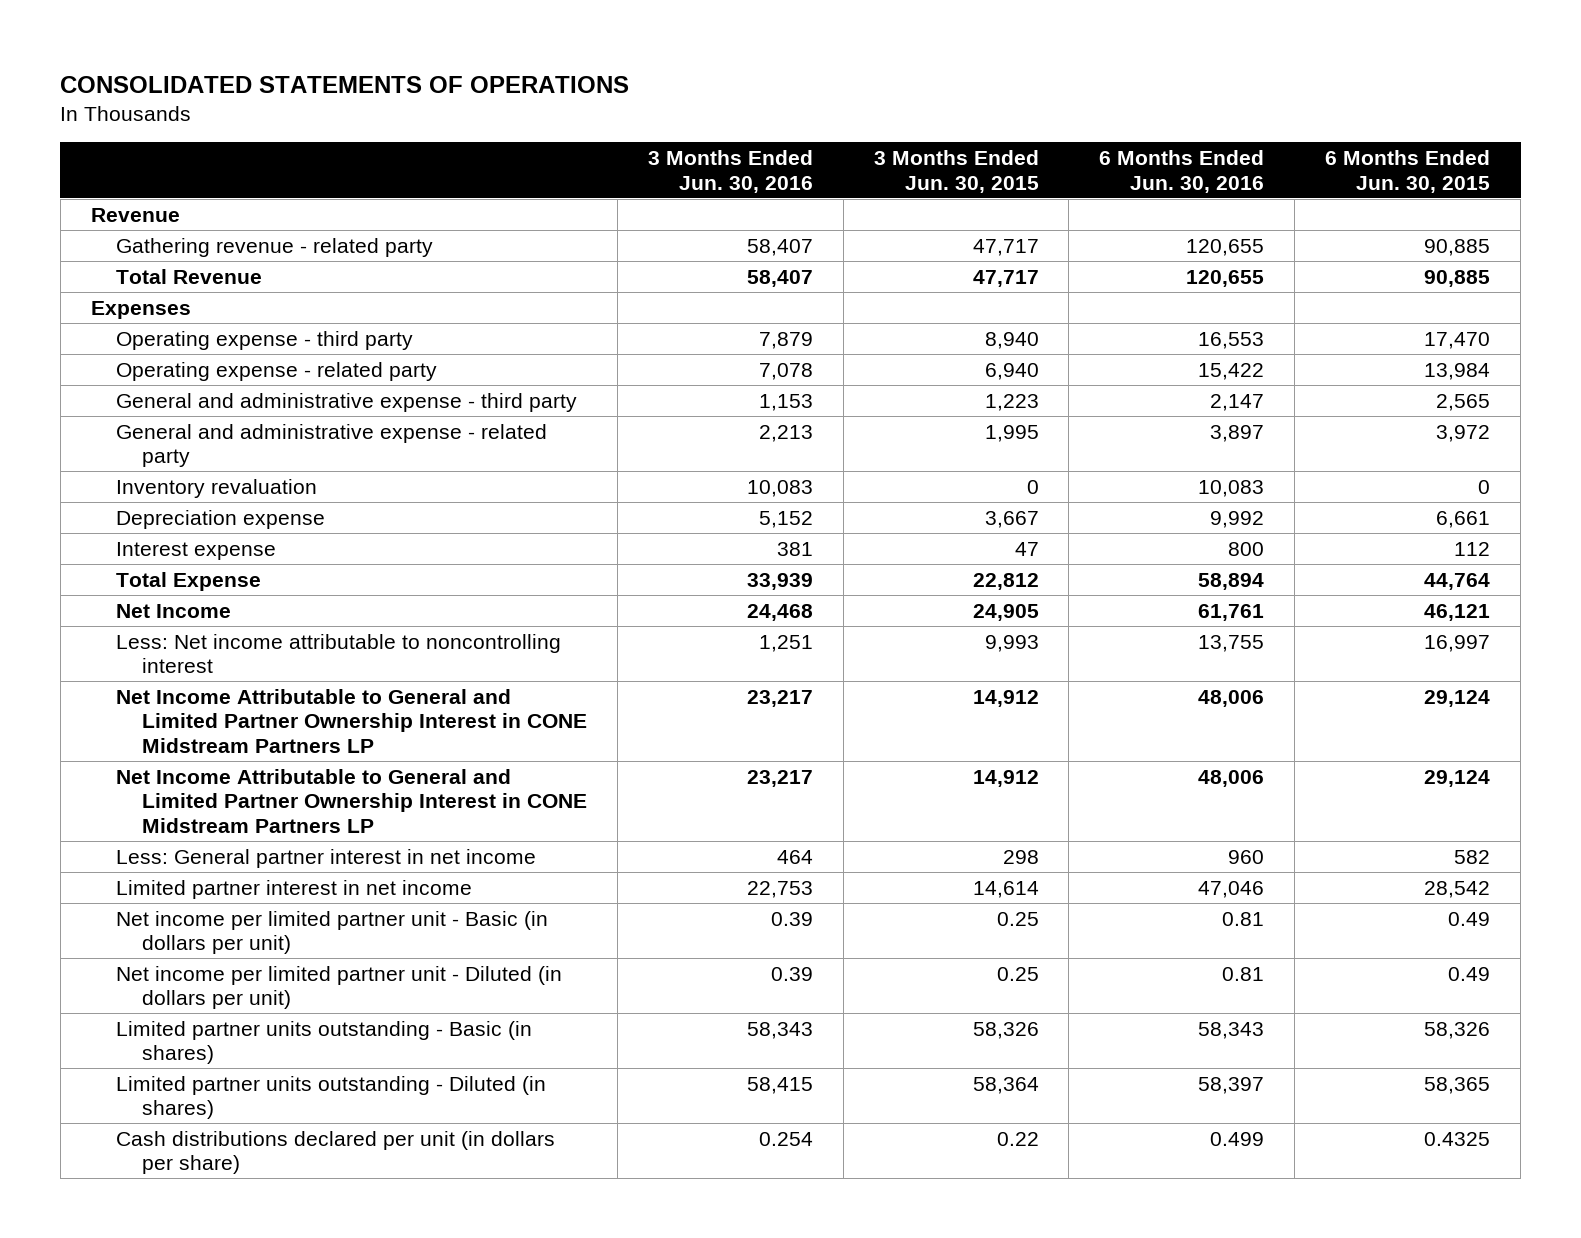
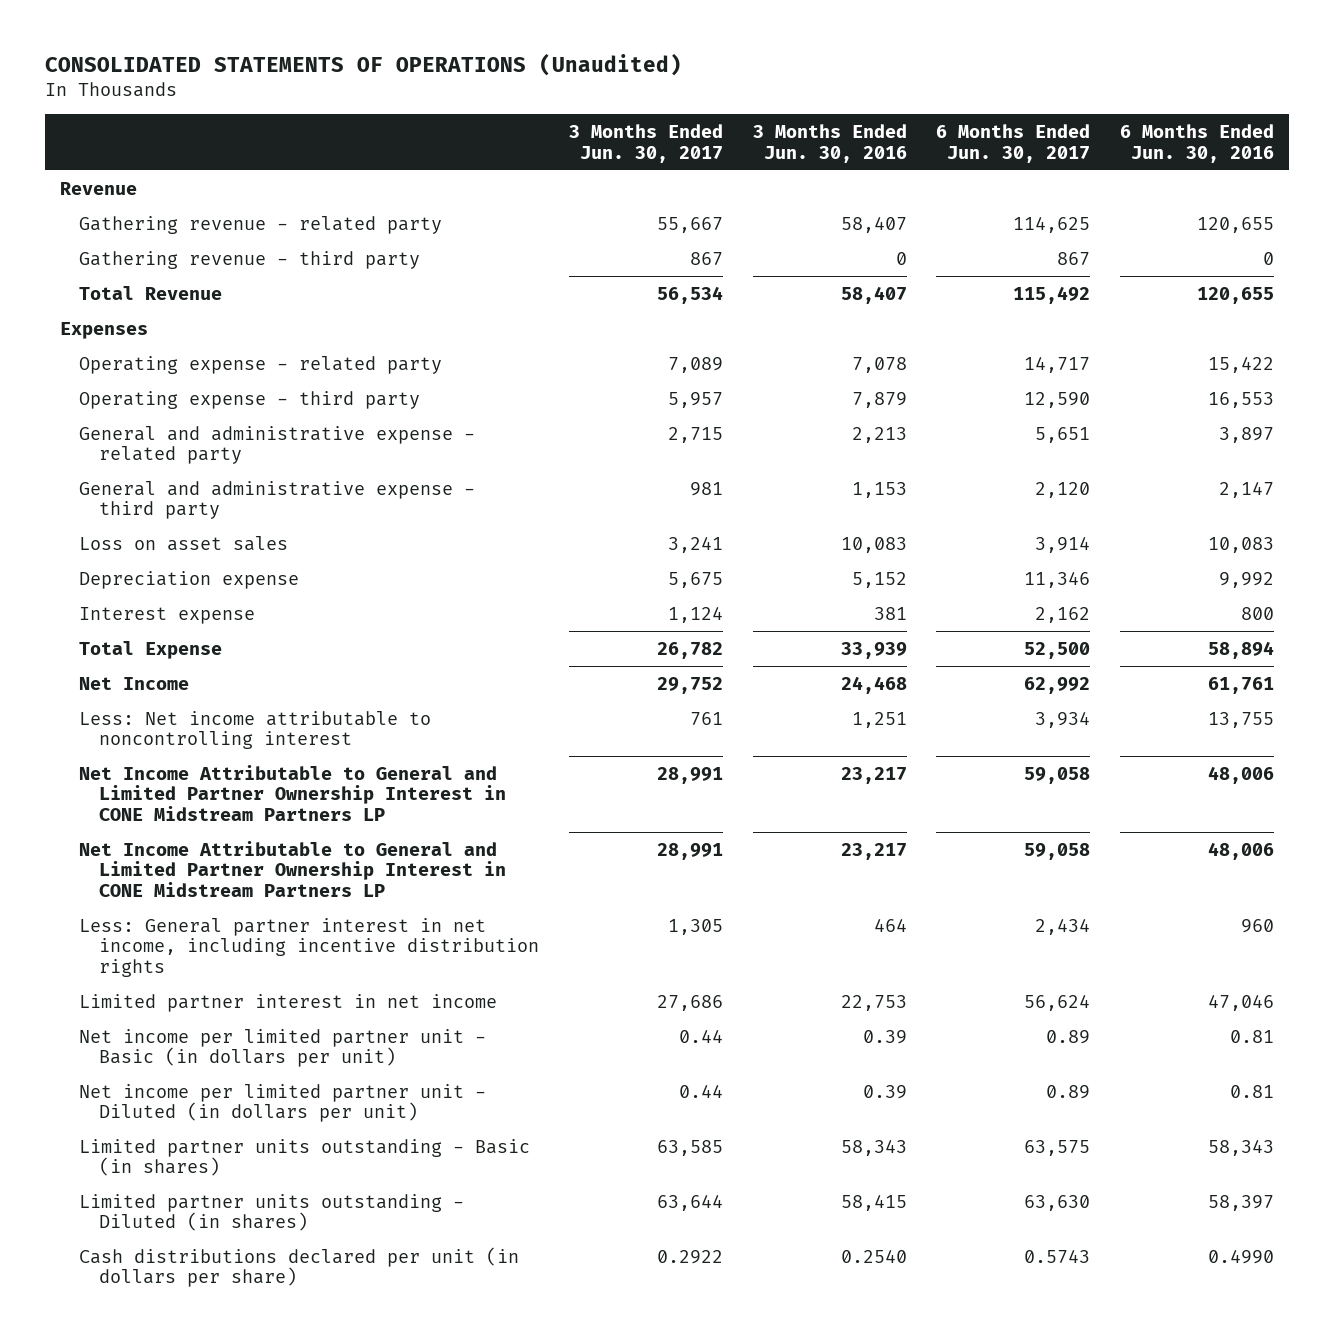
- CONSOLIDATED STATEMENTS OF OPERATIONS
+ CONSOLIDATED STATEMENTS OF OPERATIONS (Unaudited)
- | 3 Months Ended Jun. 30, 2016 | 3 Months Ended Jun. 30, 2015 | 6 Months Ended Jun. 30, 2016 | 6 Months Ended Jun. 30, 2015
+ | 3 Months Ended Jun. 30, 2017 | 3 Months Ended Jun. 30, 2016 | 6 Months Ended Jun. 30, 2017 | 6 Months Ended Jun. 30, 2016
+ Gathering revenue - third party | 867 | 0 | 867 | 0
moved down: Operating expense - third party | 5,957 | 7,879 | 12,590 | 16,553
- Inventory revaluation | 10,083 | 0 | 10,083 | 0
moved down: General and administrative expense - third party | 981 | 1,153 | 2,120 | 2,147
+ Loss on asset sales | 3,241 | 10,083 | 3,914 | 10,083
- Less: General partner interest in net income | 464 | 298 | 960 | 582
+ Less: General partner interest in net income, including incentive distribution rights | 1,305 | 464 | 2,434 | 960
- Cash distributions declared per unit (in dollars per share) | 0.254 | 0.22 | 0.499 | 0.4325
+ Cash distributions declared per unit (in dollars per share) | 0.2922 | 0.2540 | 0.5743 | 0.4990

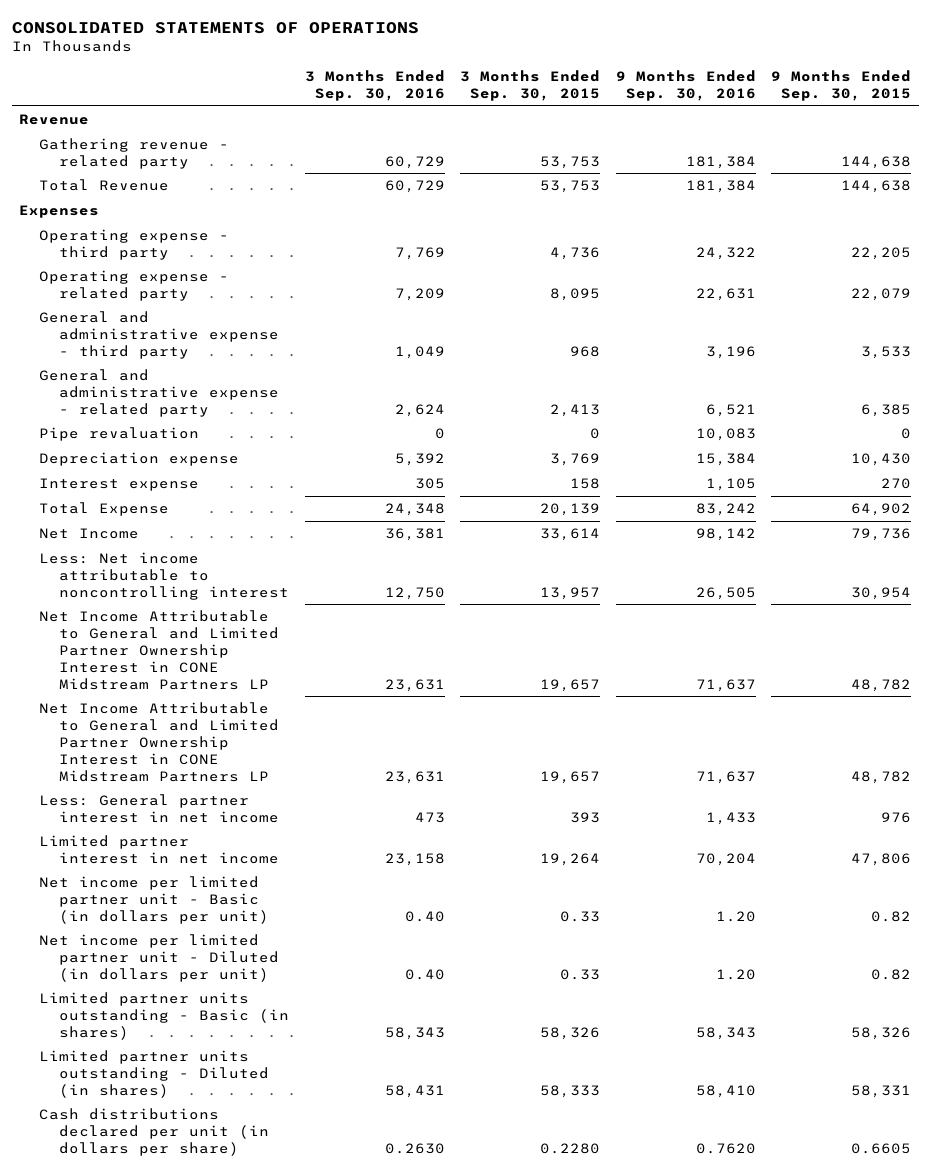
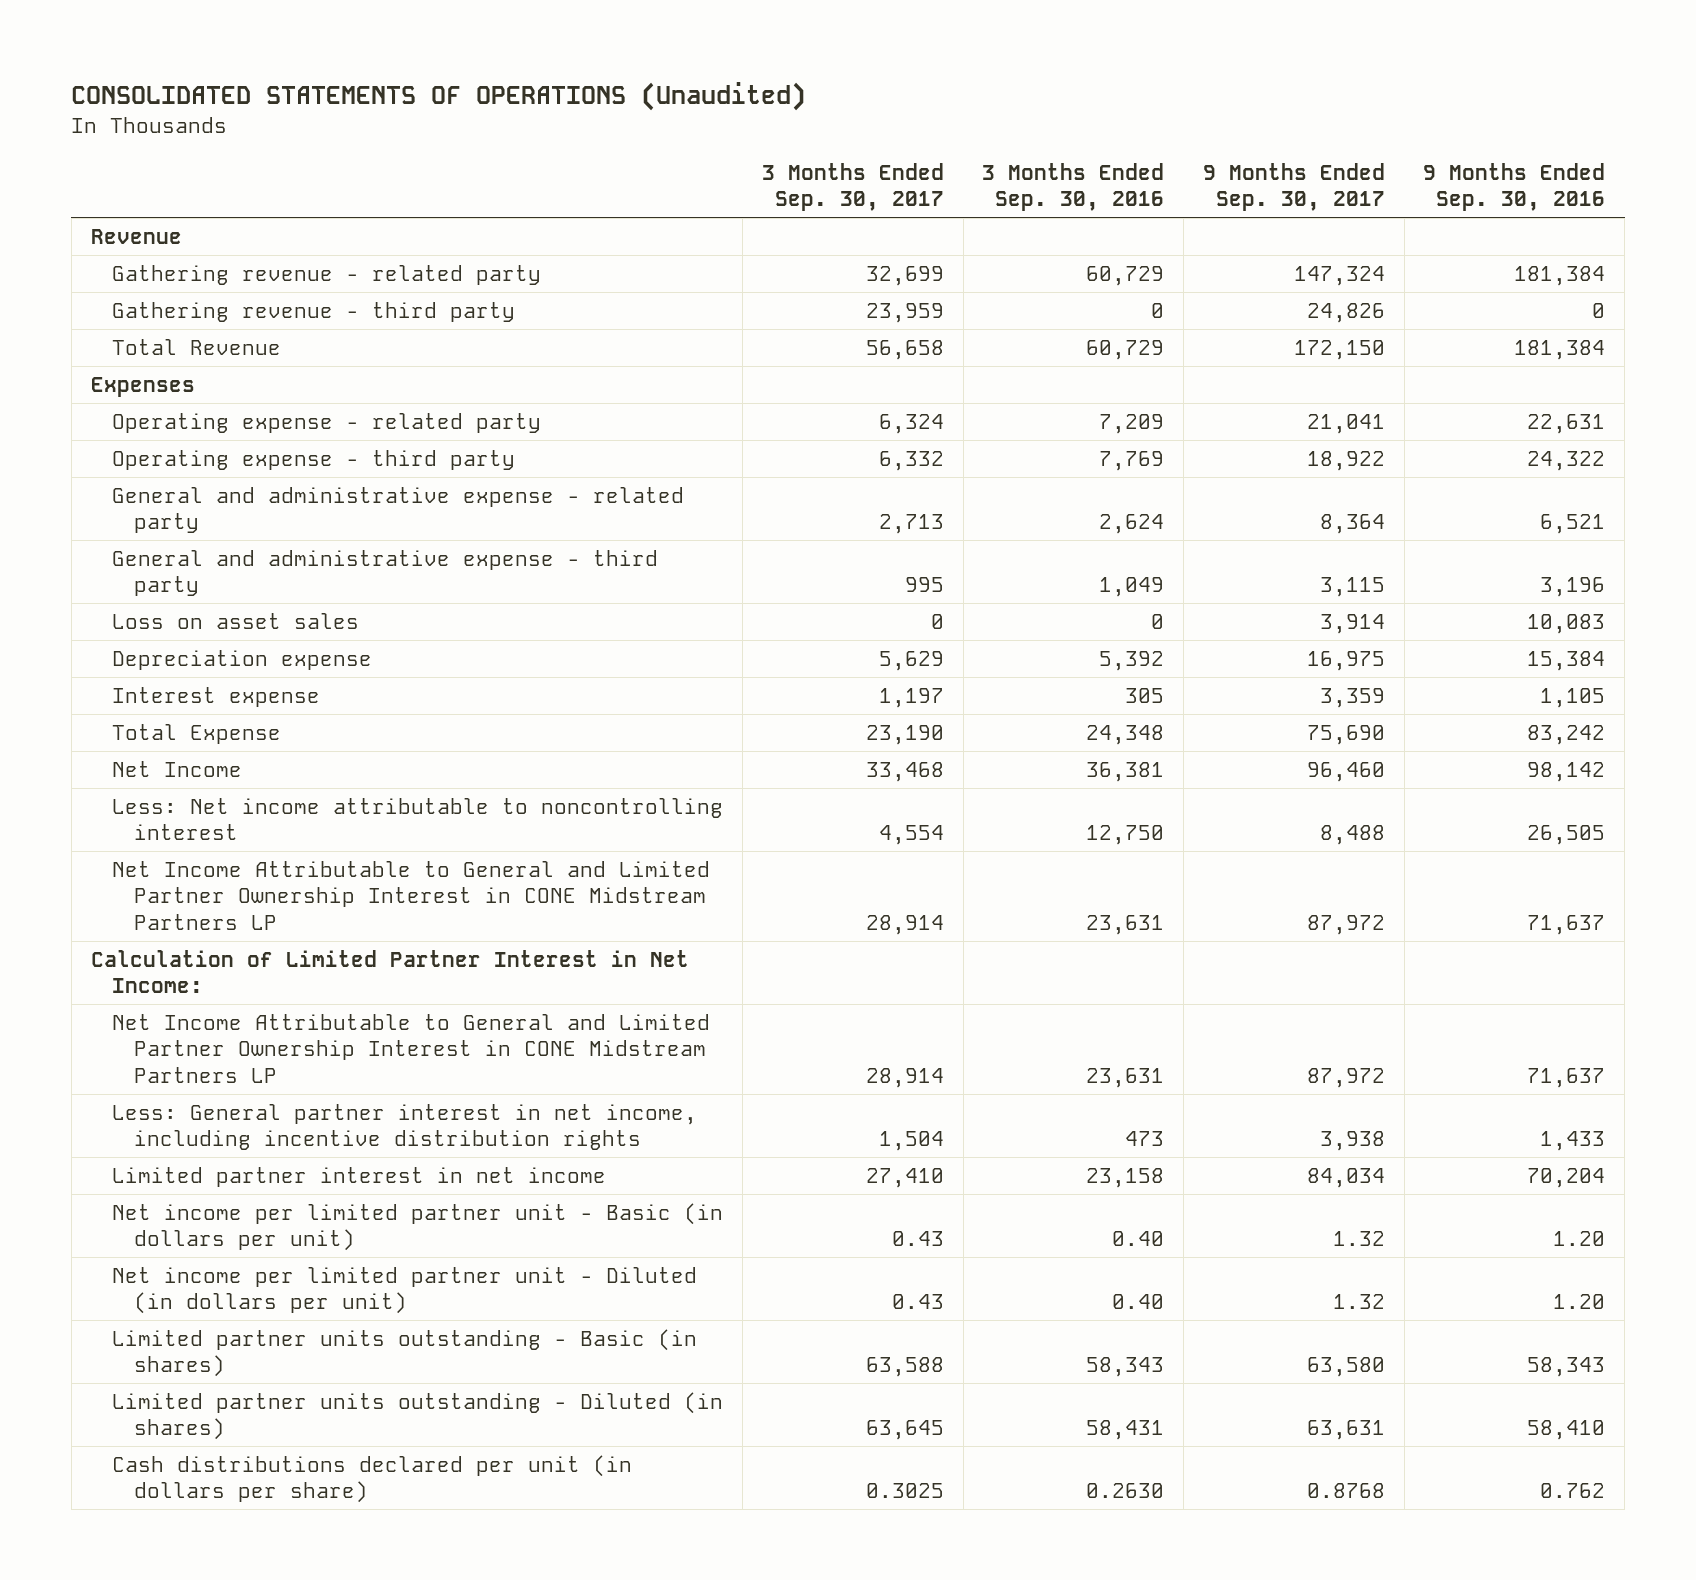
- CONSOLIDATED STATEMENTS OF OPERATIONS
+ CONSOLIDATED STATEMENTS OF OPERATIONS (Unaudited)
- | 3 Months Ended Sep. 30, 2016 | 3 Months Ended Sep. 30, 2015 | 9 Months Ended Sep. 30, 2016 | 9 Months Ended Sep. 30, 2015
+ | 3 Months Ended Sep. 30, 2017 | 3 Months Ended Sep. 30, 2016 | 9 Months Ended Sep. 30, 2017 | 9 Months Ended Sep. 30, 2016
+ Gathering revenue - third party | 23,959 | 0 | 24,826 | 0
moved down: Operating expense - third party | 6,332 | 7,769 | 18,922 | 24,322
- Pipe revaluation | 0 | 0 | 10,083 | 0
moved down: General and administrative expense - third party | 995 | 1,049 | 3,115 | 3,196
+ Loss on asset sales | 0 | 0 | 3,914 | 10,083
+ Calculation of Limited Partner Interest in Net Income:
- Less: General partner interest in net income | 473 | 393 | 1,433 | 976
+ Less: General partner interest in net income, including incentive distribution rights | 1,504 | 473 | 3,938 | 1,433
- Cash distributions declared per unit (in dollars per share) | 0.2630 | 0.2280 | 0.7620 | 0.6605
+ Cash distributions declared per unit (in dollars per share) | 0.3025 | 0.2630 | 0.8768 | 0.762

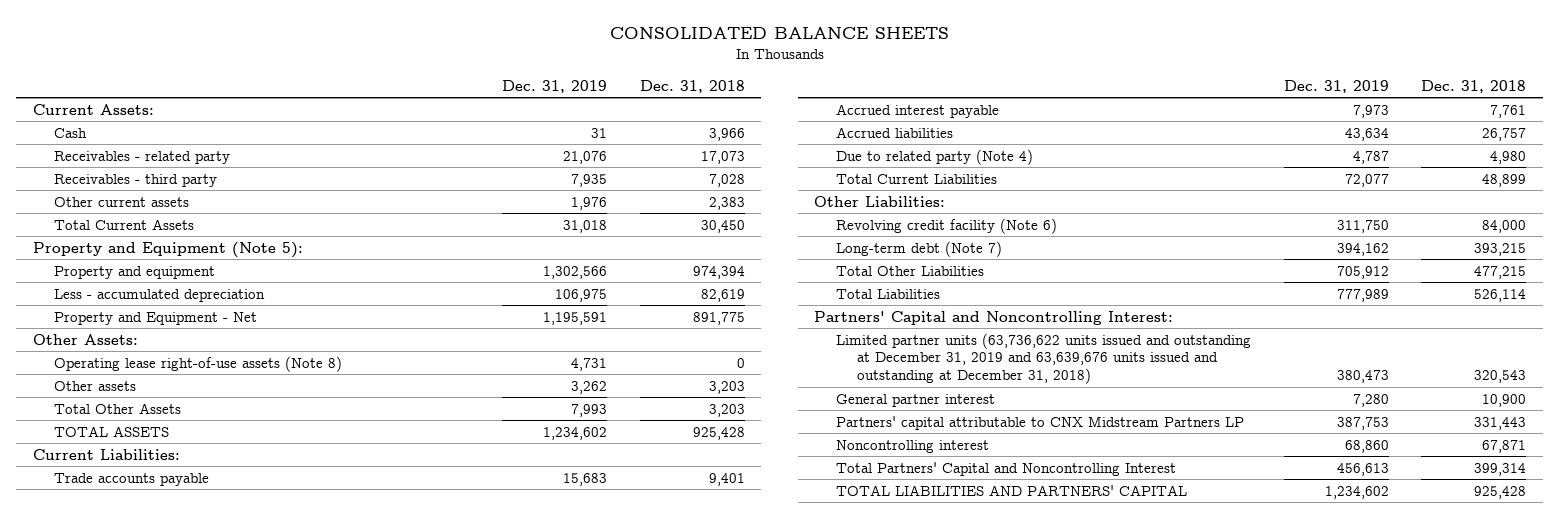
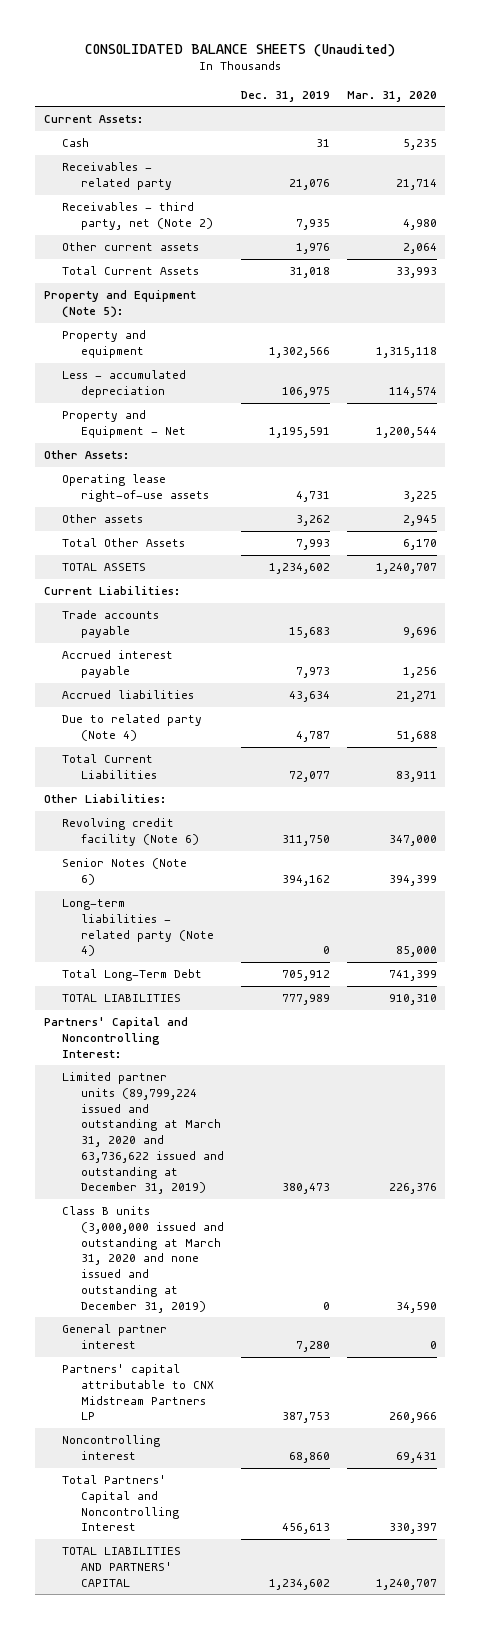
- CONSOLIDATED BALANCE SHEETS
+ CONSOLIDATED BALANCE SHEETS (Unaudited)
- | Dec. 31, 2019 | Dec. 31, 2018
+ | Dec. 31, 2019 | Mar. 31, 2020
- Receivables - third party | 7,935 | 7,028
+ Receivables - third party, net (Note 2) | 7,935 | 4,980
- Operating lease right-of-use assets (Note 8) | 4,731 | 0
+ Operating lease right-of-use assets | 4,731 | 3,225
- Long-term debt (Note 7) | 394,162 | 393,215
- Total Other Liabilities | 705,912 | 477,215
- Total Liabilities | 777,989 | 526,114
+ Senior Notes (Note 6) | 394,162 | 394,399
+ Long-term liabilities - related party (Note 4) | 0 | 85,000
+ Total Long-Term Debt | 705,912 | 741,399
+ TOTAL LIABILITIES | 777,989 | 910,310
- Limited partner units (63,736,622 units issued and outstanding at December 31, 2019 and 63,639,676 units issued and outstanding at December 31, 2018) | 380,473 | 320,543
+ Limited partner units (89,799,224 issued and outstanding at March 31, 2020 and 63,736,622 issued and outstanding at December 31, 2019) | 380,473 | 226,376
+ Class B units (3,000,000 issued and outstanding at March 31, 2020 and none issued and outstanding at December 31, 2019) | 0 | 34,590

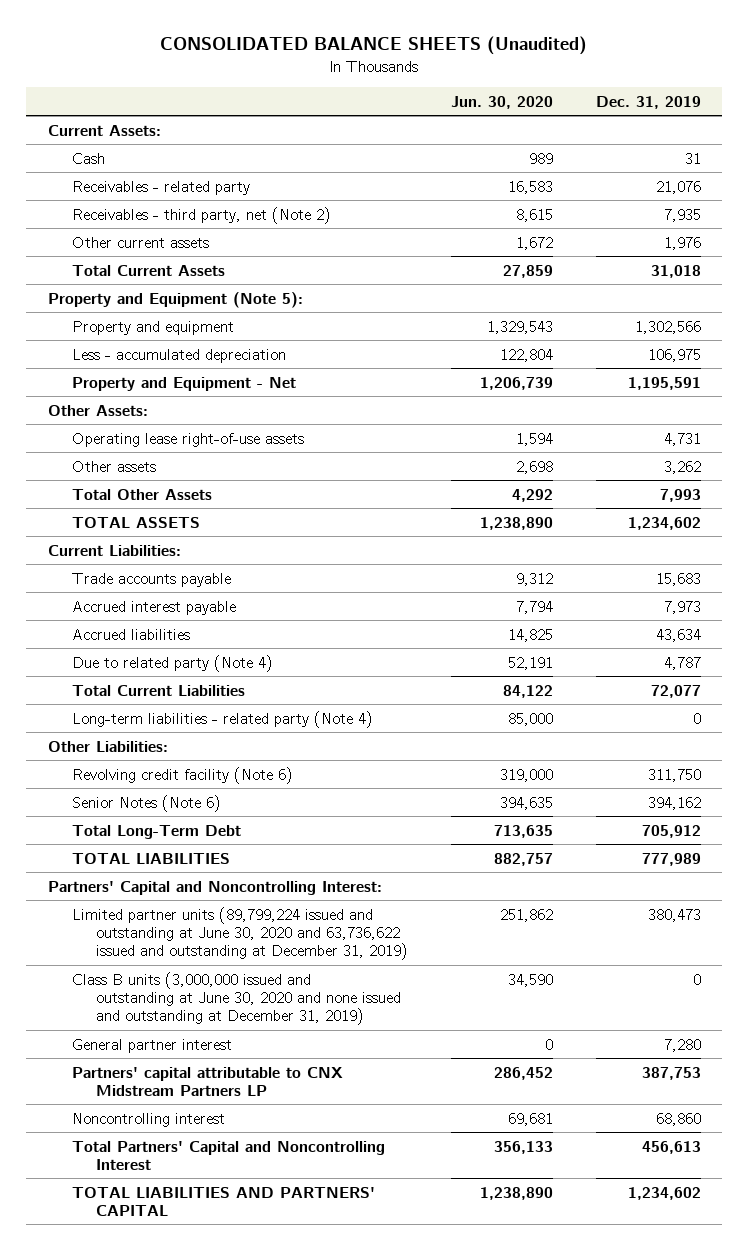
- | Dec. 31, 2019 | Mar. 31, 2020
+ | Jun. 30, 2020 | Dec. 31, 2019
moved up: Long-term liabilities - related party (Note 4) | 85,000 | 0
- Limited partner units (89,799,224 issued and outstanding at March 31, 2020 and 63,736,622 issued and outstanding at December 31, 2019) | 380,473 | 226,376
- Class B units (3,000,000 issued and outstanding at March 31, 2020 and none issued and outstanding at December 31, 2019) | 0 | 34,590
+ Limited partner units (89,799,224 issued and outstanding at June 30, 2020 and 63,736,622 issued and outstanding at December 31, 2019) | 251,862 | 380,473
+ Class B units (3,000,000 issued and outstanding at June 30, 2020 and none issued and outstanding at December 31, 2019) | 34,590 | 0

